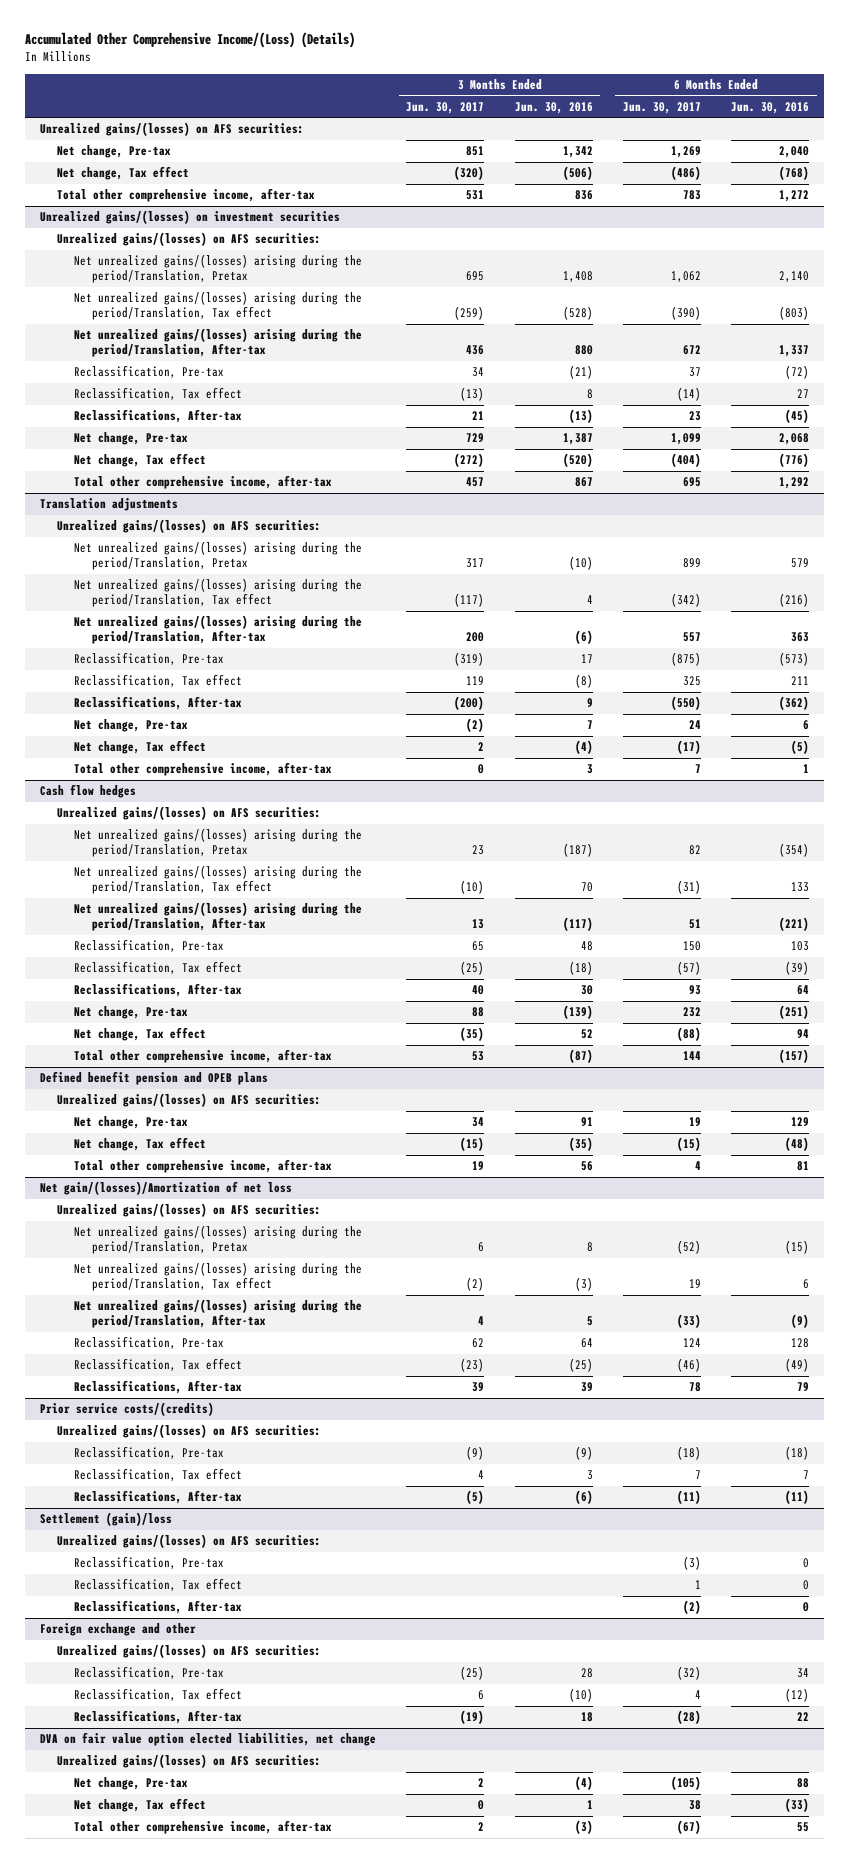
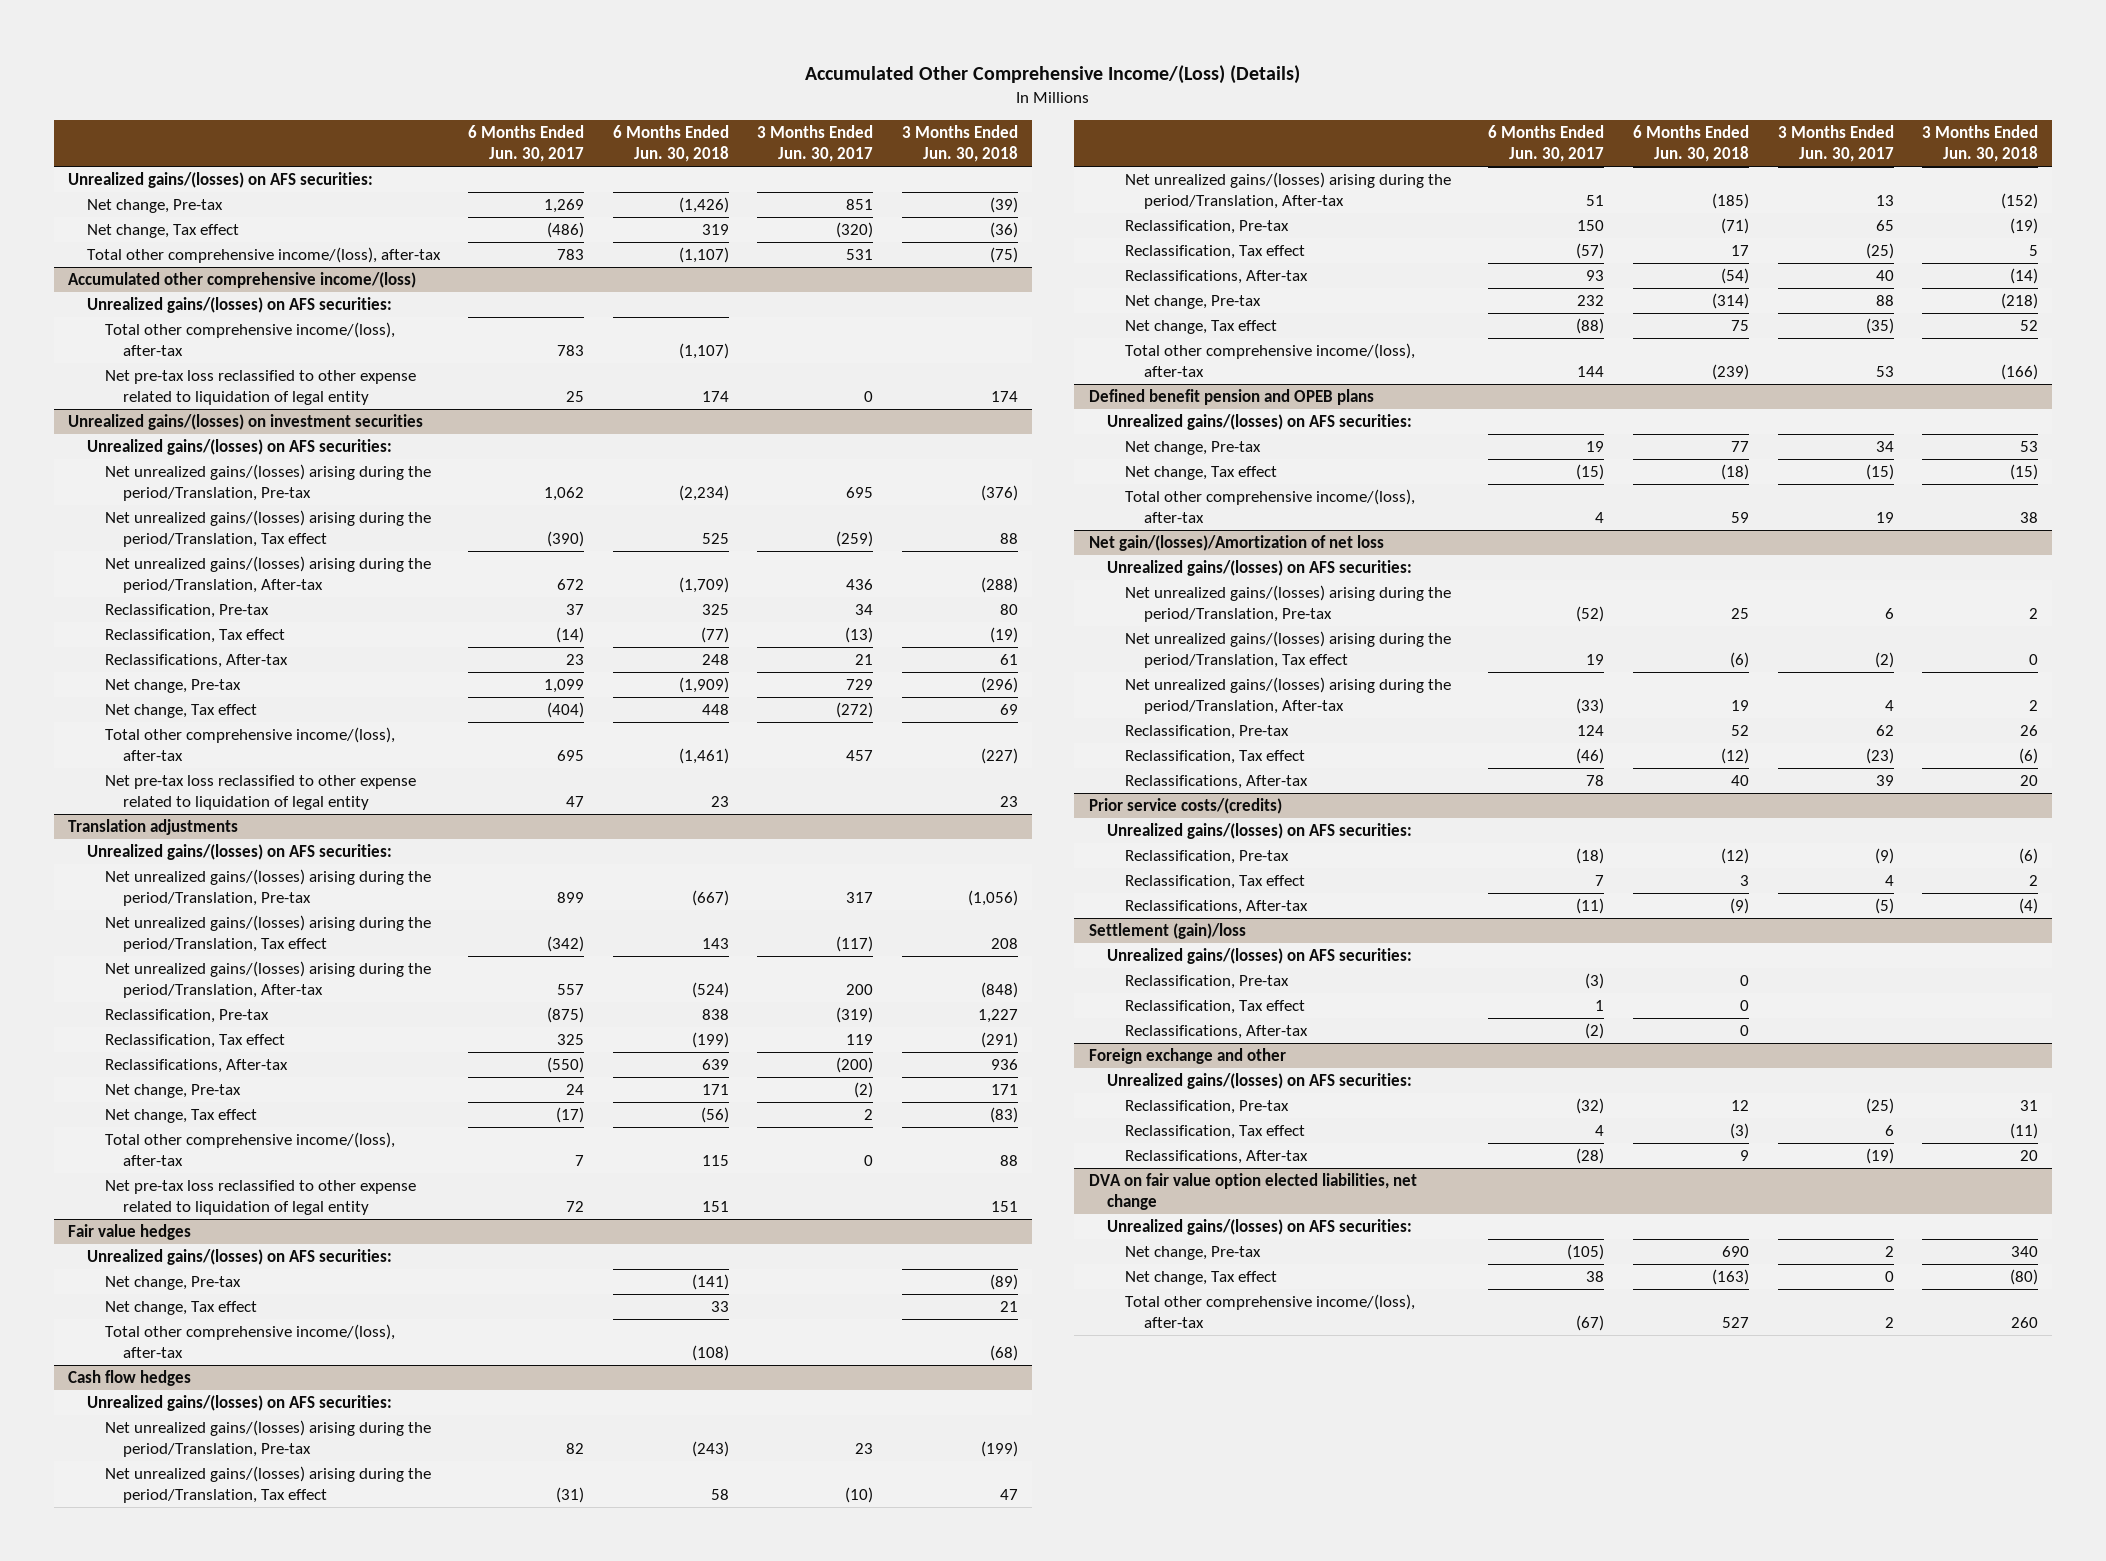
- | 3 Months Ended Jun. 30, 2017 | 3 Months Ended Jun. 30, 2016 | 6 Months Ended Jun. 30, 2017 | 6 Months Ended Jun. 30, 2016
+ | 6 Months Ended Jun. 30, 2017 | 6 Months Ended Jun. 30, 2018 | 3 Months Ended Jun. 30, 2017 | 3 Months Ended Jun. 30, 2018
- Total other comprehensive income, after-tax | 531 | 836 | 783 | 1,272
+ Total other comprehensive income/(loss), after-tax | 783 | (1,107) | 531 | (75)
+ Accumulated other comprehensive income/(loss)
+ Unrealized gains/(losses) on AFS securities:
+ Total other comprehensive income/(loss), after-tax | 783 | (1,107) | |
+ Net pre-tax loss reclassified to other expense related to liquidation of legal entity | 25 | 174 | 0 | 174
@ Unrealized gains/(losses) on investment securities
- Net unrealized gains/(losses) arising during the period/Translation, Pretax | 695 | 1,408 | 1,062 | 2,140
+ Net unrealized gains/(losses) arising during the period/Translation, Pre-tax | 1,062 | (2,234) | 695 | (376)
- Total other comprehensive income, after-tax | 457 | 867 | 695 | 1,292
+ Total other comprehensive income/(loss), after-tax | 695 | (1,461) | 457 | (227)
+ Net pre-tax loss reclassified to other expense related to liquidation of legal entity | 47 | 23 | | 23
@ Translation adjustments
- Net unrealized gains/(losses) arising during the period/Translation, Pretax | 317 | (10) | 899 | 579
+ Net unrealized gains/(losses) arising during the period/Translation, Pre-tax | 899 | (667) | 317 | (1,056)
- Total other comprehensive income, after-tax | 0 | 3 | 7 | 1
+ Total other comprehensive income/(loss), after-tax | 7 | 115 | 0 | 88
+ Net pre-tax loss reclassified to other expense related to liquidation of legal entity | 72 | 151 | | 151
+ Fair value hedges
+ Unrealized gains/(losses) on AFS securities:
+ Net change, Pre-tax | | (141) | | (89)
+ Net change, Tax effect | | 33 | | 21
+ Total other comprehensive income/(loss), after-tax | | (108) | | (68)
@ Cash flow hedges
- Net unrealized gains/(losses) arising during the period/Translation, Pretax | 23 | (187) | 82 | (354)
+ Net unrealized gains/(losses) arising during the period/Translation, Pre-tax | 82 | (243) | 23 | (199)
- Total other comprehensive income, after-tax | 53 | (87) | 144 | (157)
+ Total other comprehensive income/(loss), after-tax | 144 | (239) | 53 | (166)
@ Defined benefit pension and OPEB plans
- Total other comprehensive income, after-tax | 19 | 56 | 4 | 81
+ Total other comprehensive income/(loss), after-tax | 4 | 59 | 19 | 38
@ Net gain/(losses)/Amortization of net loss
- Net unrealized gains/(losses) arising during the period/Translation, Pretax | 6 | 8 | (52) | (15)
+ Net unrealized gains/(losses) arising during the period/Translation, Pre-tax | (52) | 25 | 6 | 2
@ DVA on fair value option elected liabilities, net change
- Total other comprehensive income, after-tax | 2 | (3) | (67) | 55
+ Total other comprehensive income/(loss), after-tax | (67) | 527 | 2 | 260

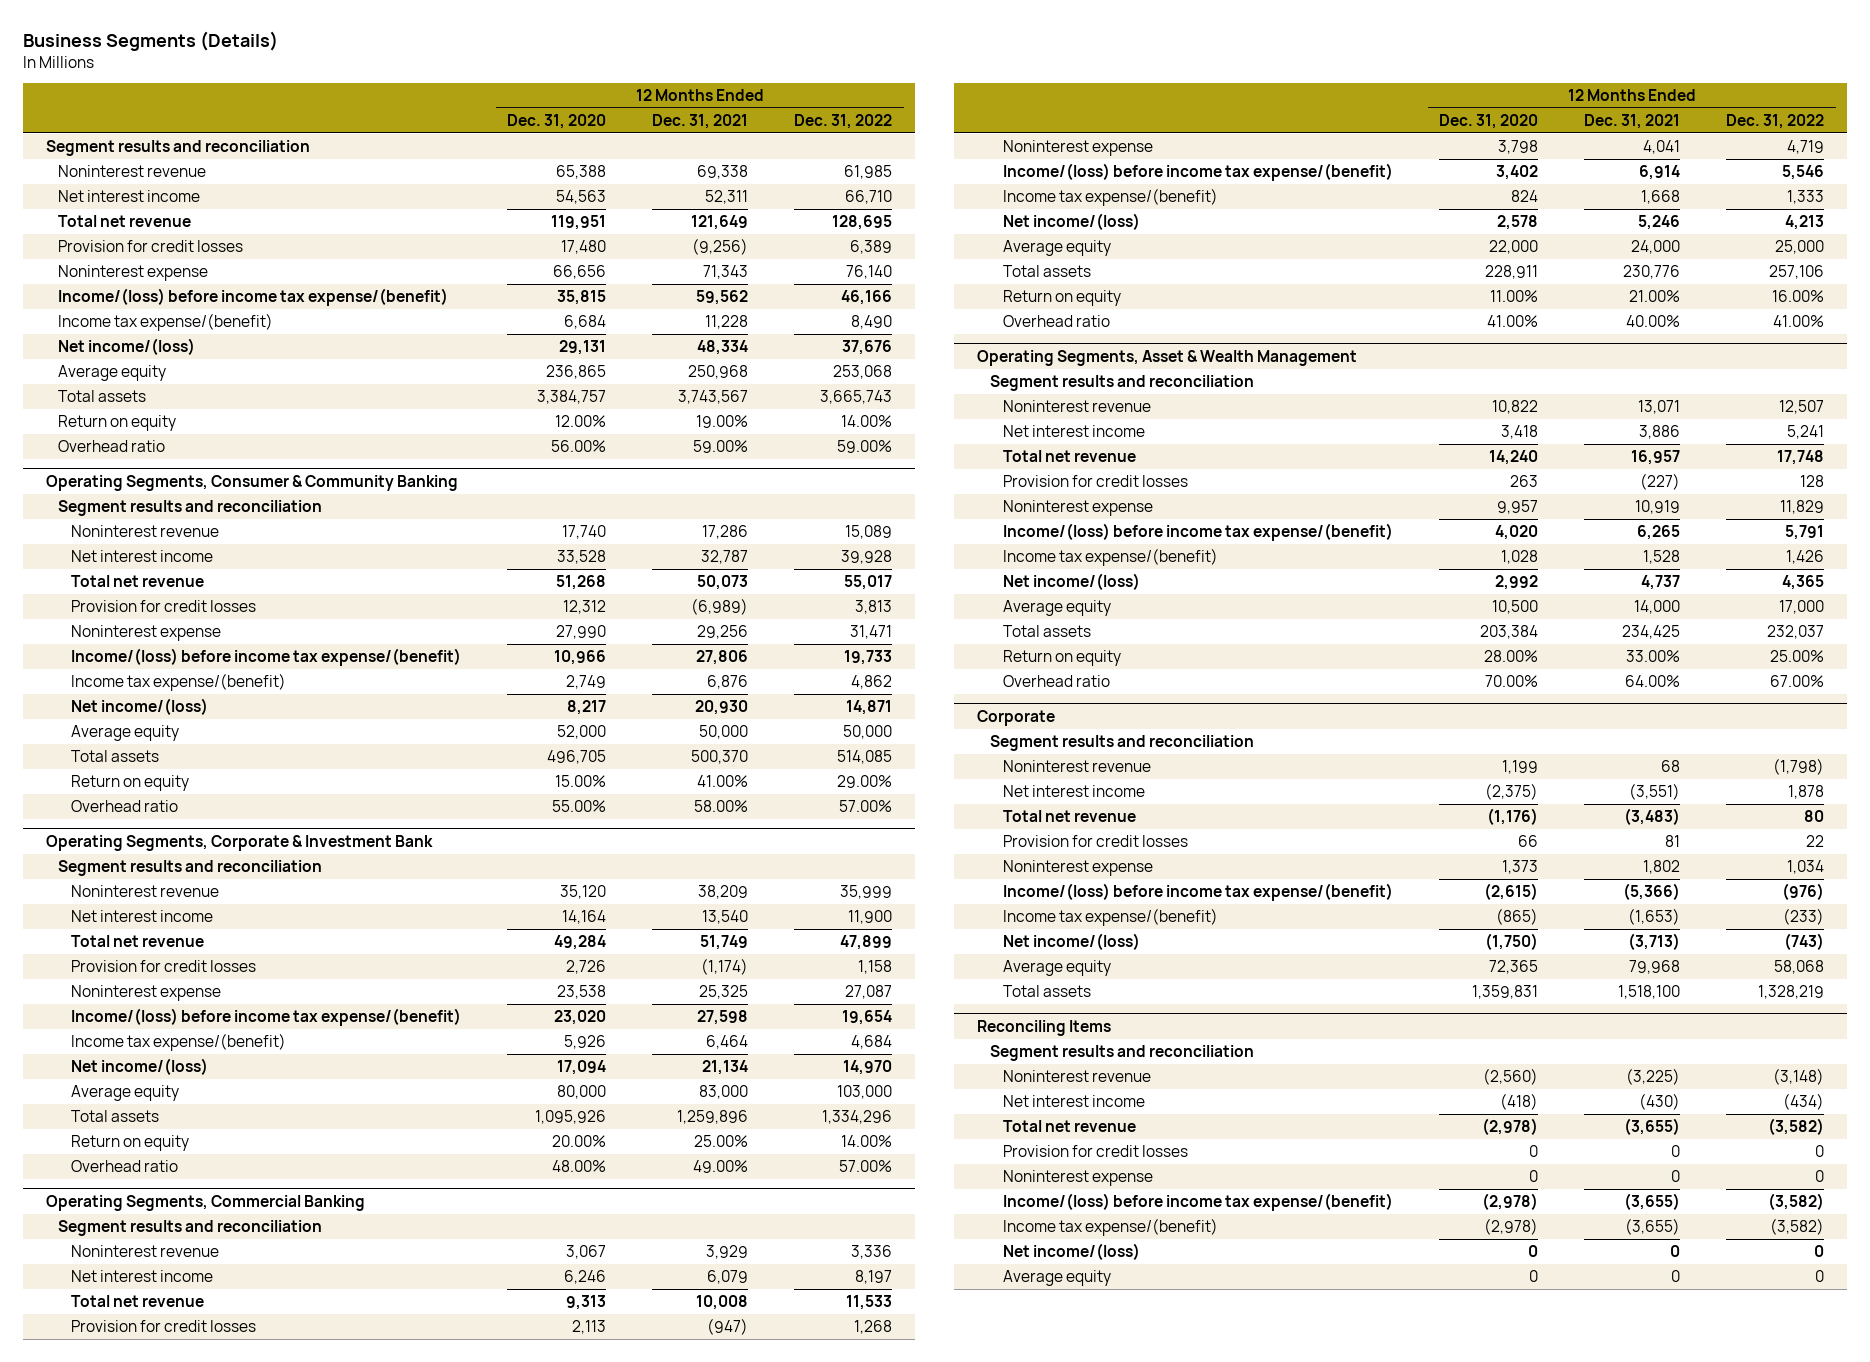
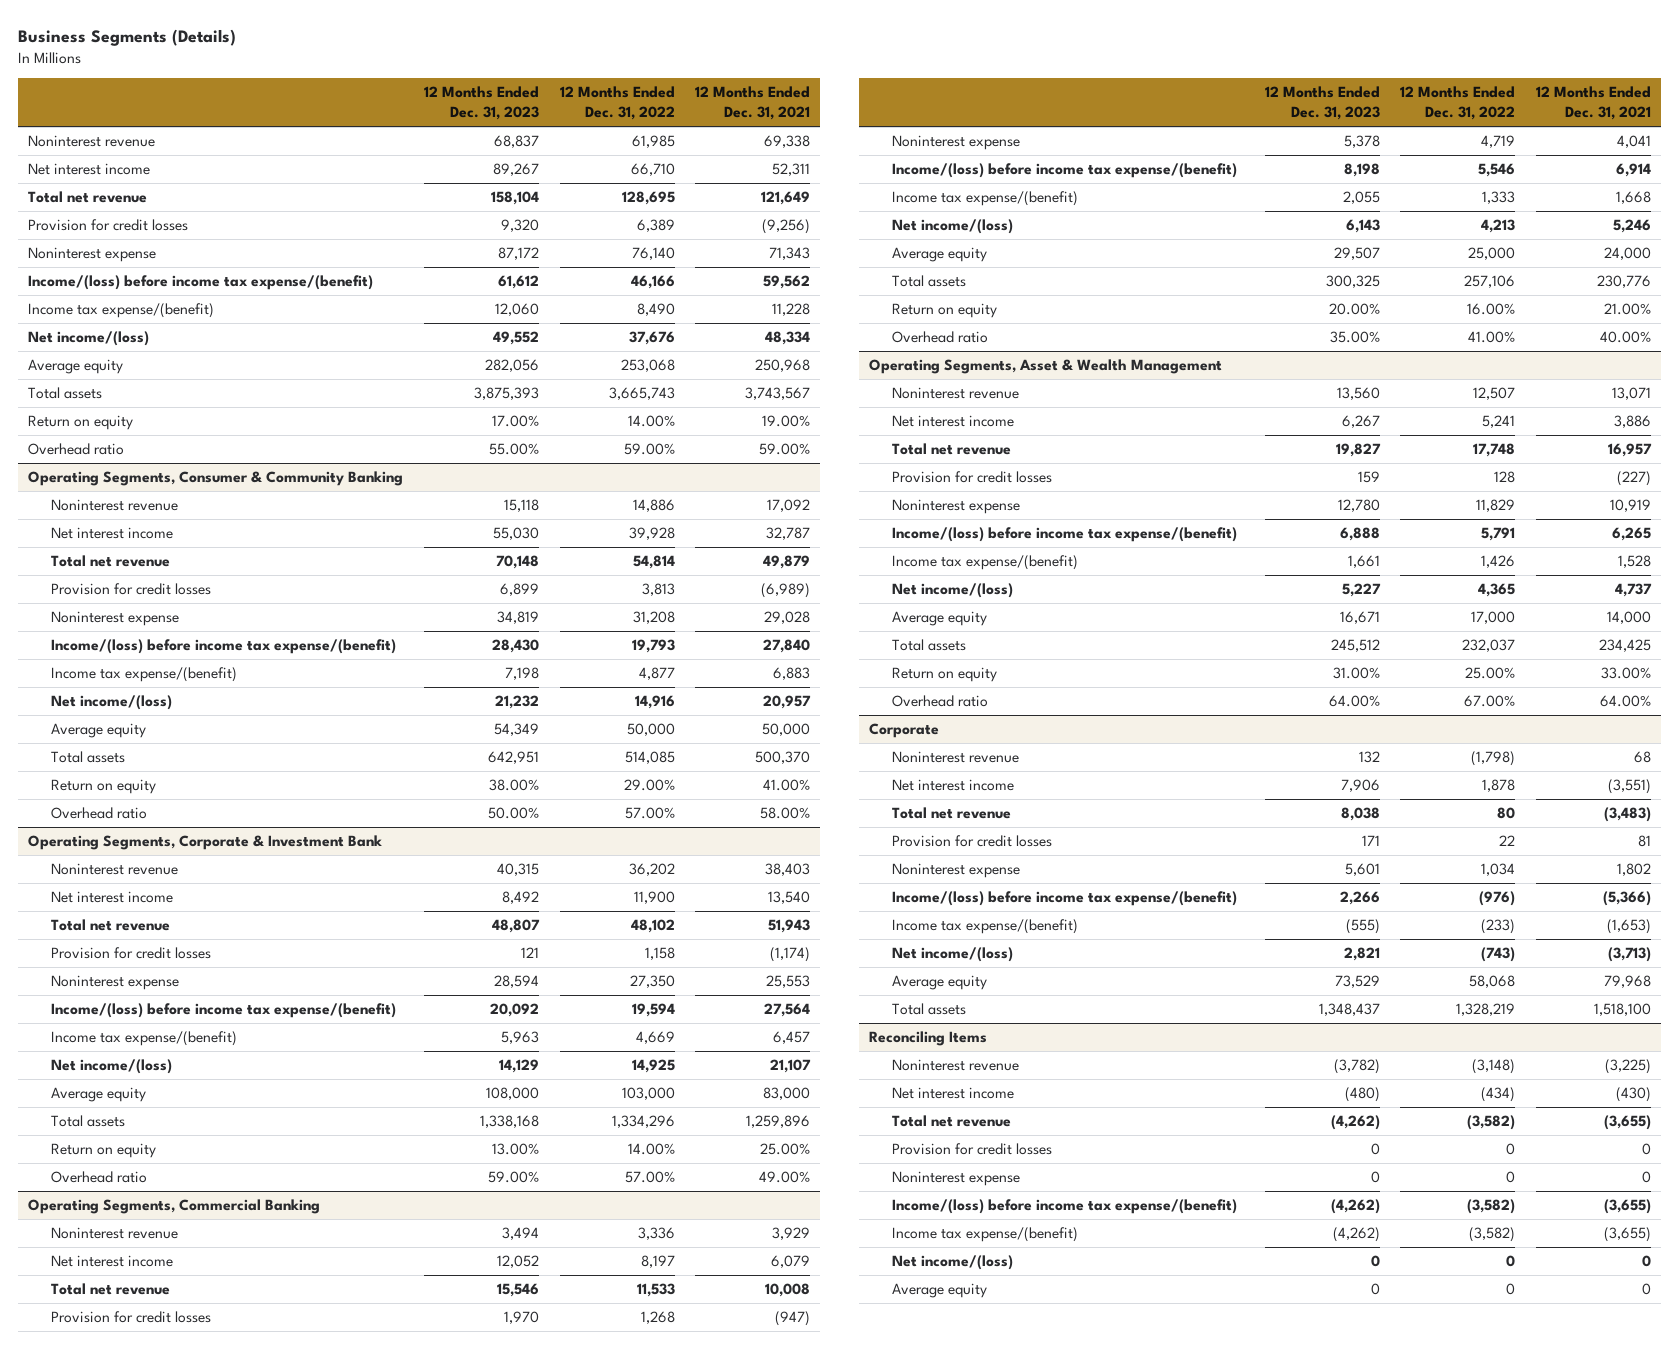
- | 12 Months Ended Dec. 31, 2020 | 12 Months Ended Dec. 31, 2021 | 12 Months Ended Dec. 31, 2022
+ | 12 Months Ended Dec. 31, 2023 | 12 Months Ended Dec. 31, 2022 | 12 Months Ended Dec. 31, 2021
- Segment results and reconciliation
@ Operating Segments, Consumer & Community Banking
- Segment results and reconciliation
- Noninterest revenue | 17,740 | 17,286 | 15,089
+ Noninterest revenue | 15,118 | 14,886 | 17,092
- Total net revenue | 51,268 | 50,073 | 55,017
+ Total net revenue | 70,148 | 54,814 | 49,879
- Noninterest expense | 27,990 | 29,256 | 31,471
- Income/(loss) before income tax expense/(benefit) | 10,966 | 27,806 | 19,733
- Income tax expense/(benefit) | 2,749 | 6,876 | 4,862
- Net income/(loss) | 8,217 | 20,930 | 14,871
+ Noninterest expense | 34,819 | 31,208 | 29,028
+ Income/(loss) before income tax expense/(benefit) | 28,430 | 19,793 | 27,840
+ Income tax expense/(benefit) | 7,198 | 4,877 | 6,883
+ Net income/(loss) | 21,232 | 14,916 | 20,957
@ Operating Segments, Corporate & Investment Bank
- Segment results and reconciliation
- Noninterest revenue | 35,120 | 38,209 | 35,999
+ Noninterest revenue | 40,315 | 36,202 | 38,403
- Total net revenue | 49,284 | 51,749 | 47,899
+ Total net revenue | 48,807 | 48,102 | 51,943
- Noninterest expense | 23,538 | 25,325 | 27,087
- Income/(loss) before income tax expense/(benefit) | 23,020 | 27,598 | 19,654
- Income tax expense/(benefit) | 5,926 | 6,464 | 4,684
- Net income/(loss) | 17,094 | 21,134 | 14,970
+ Noninterest expense | 28,594 | 27,350 | 25,553
+ Income/(loss) before income tax expense/(benefit) | 20,092 | 19,594 | 27,564
+ Income tax expense/(benefit) | 5,963 | 4,669 | 6,457
+ Net income/(loss) | 14,129 | 14,925 | 21,107
@ Operating Segments, Commercial Banking
- Segment results and reconciliation
@ Operating Segments, Asset & Wealth Management
- Segment results and reconciliation
@ Corporate
- Segment results and reconciliation
@ Reconciling Items
- Segment results and reconciliation

